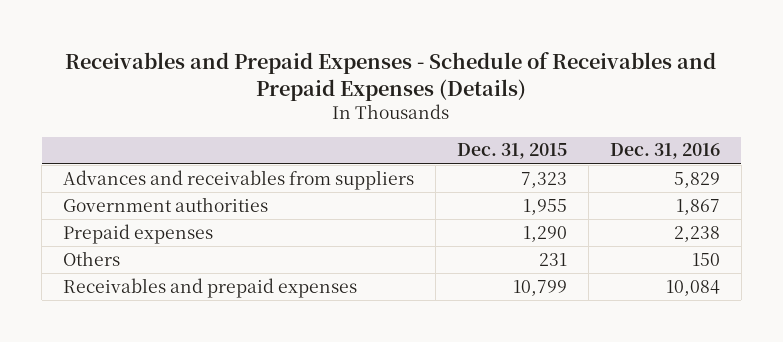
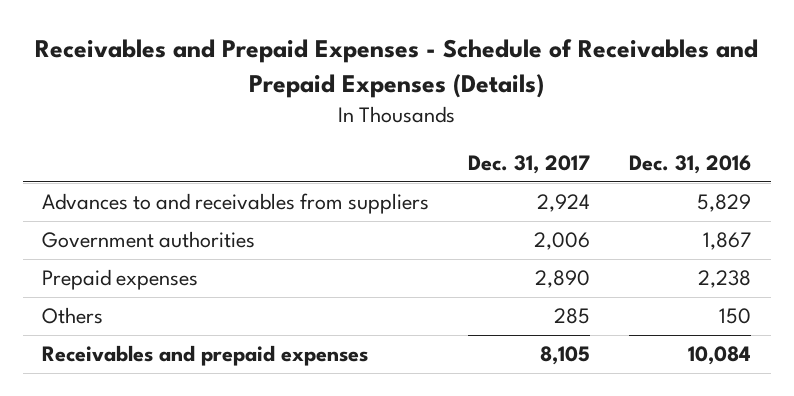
- | Dec. 31, 2015 | Dec. 31, 2016
+ | Dec. 31, 2017 | Dec. 31, 2016
- Advances and receivables from suppliers | 7,323 | 5,829
+ Advances to and receivables from suppliers | 2,924 | 5,829

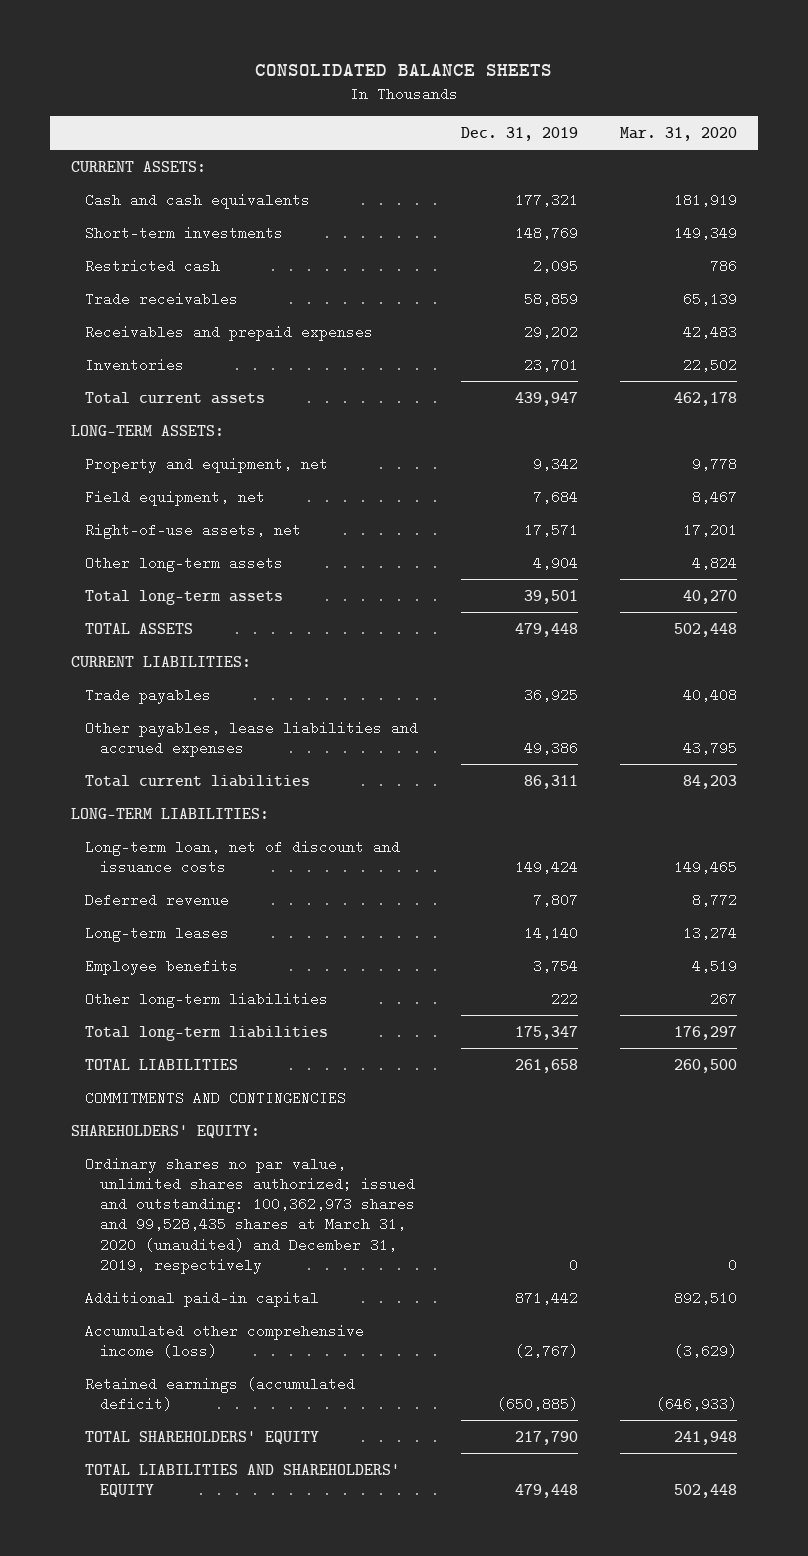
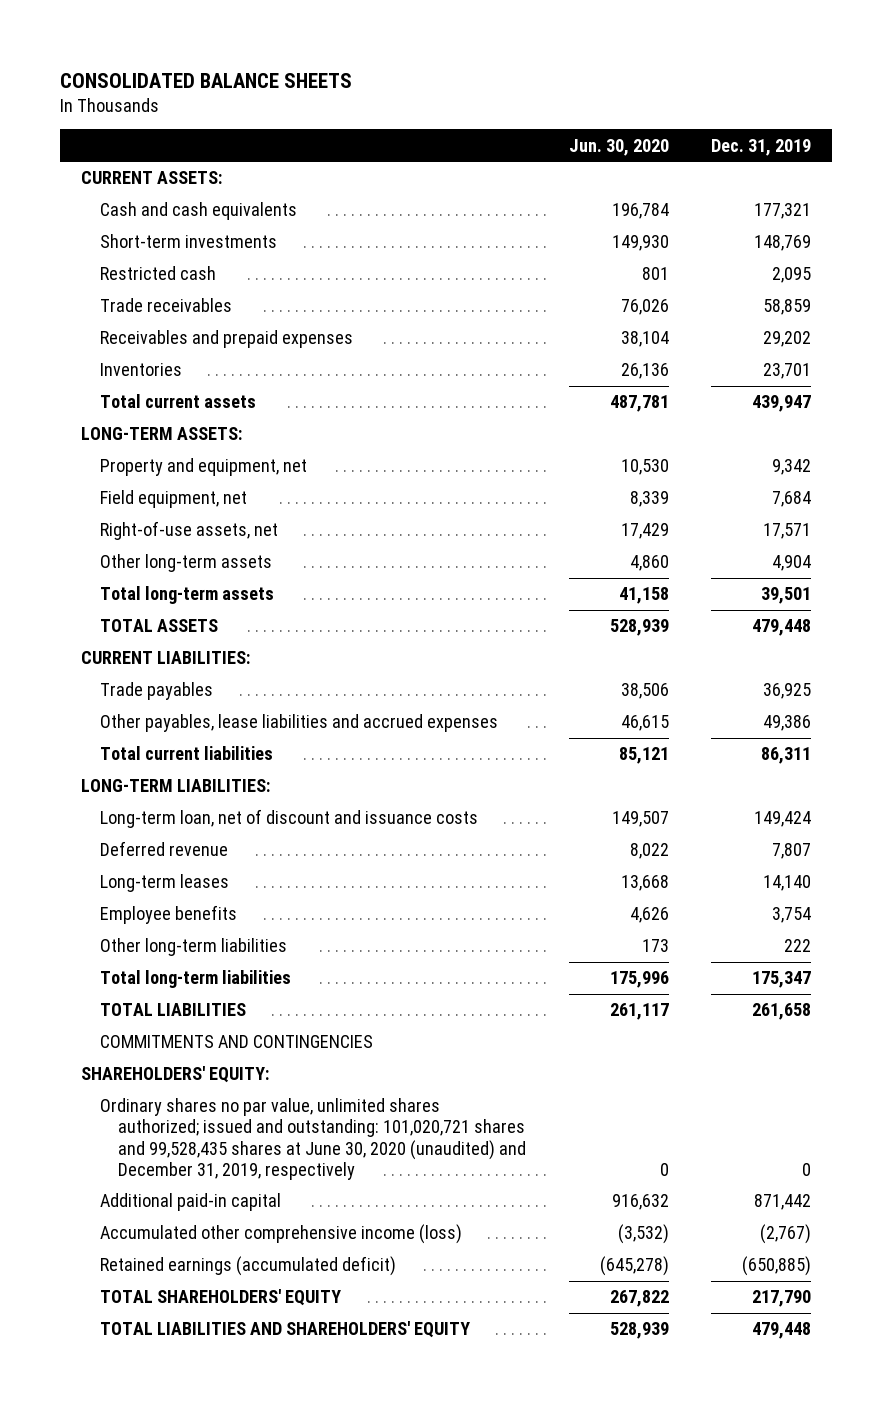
- | Dec. 31, 2019 | Mar. 31, 2020
+ | Jun. 30, 2020 | Dec. 31, 2019
- Ordinary shares no par value, unlimited shares authorized; issued and outstanding: 100,362,973 shares and 99,528,435 shares at March 31, 2020 (unaudited) and December 31, 2019, respectively | 0 | 0
+ Ordinary shares no par value, unlimited shares authorized; issued and outstanding: 101,020,721 shares and 99,528,435 shares at June 30, 2020 (unaudited) and December 31, 2019, respectively | 0 | 0

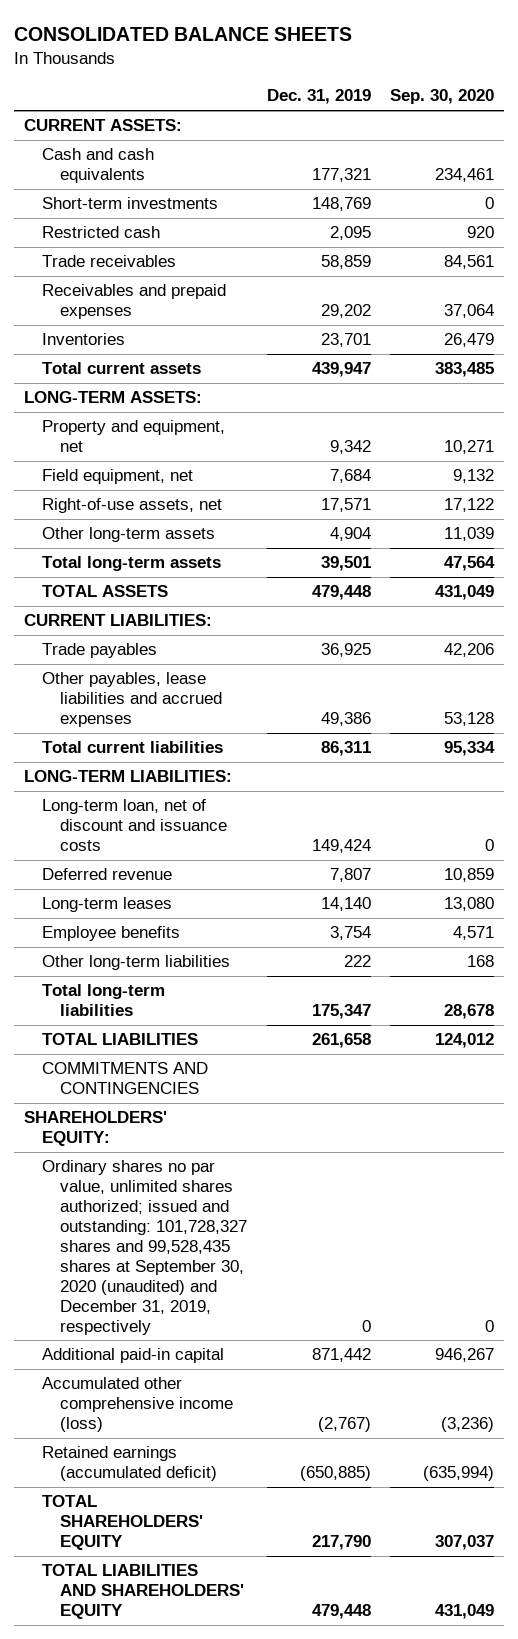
- | Jun. 30, 2020 | Dec. 31, 2019
+ | Dec. 31, 2019 | Sep. 30, 2020
- Ordinary shares no par value, unlimited shares authorized; issued and outstanding: 101,020,721 shares and 99,528,435 shares at June 30, 2020 (unaudited) and December 31, 2019, respectively | 0 | 0
+ Ordinary shares no par value, unlimited shares authorized; issued and outstanding: 101,728,327 shares and 99,528,435 shares at September 30, 2020 (unaudited) and December 31, 2019, respectively | 0 | 0

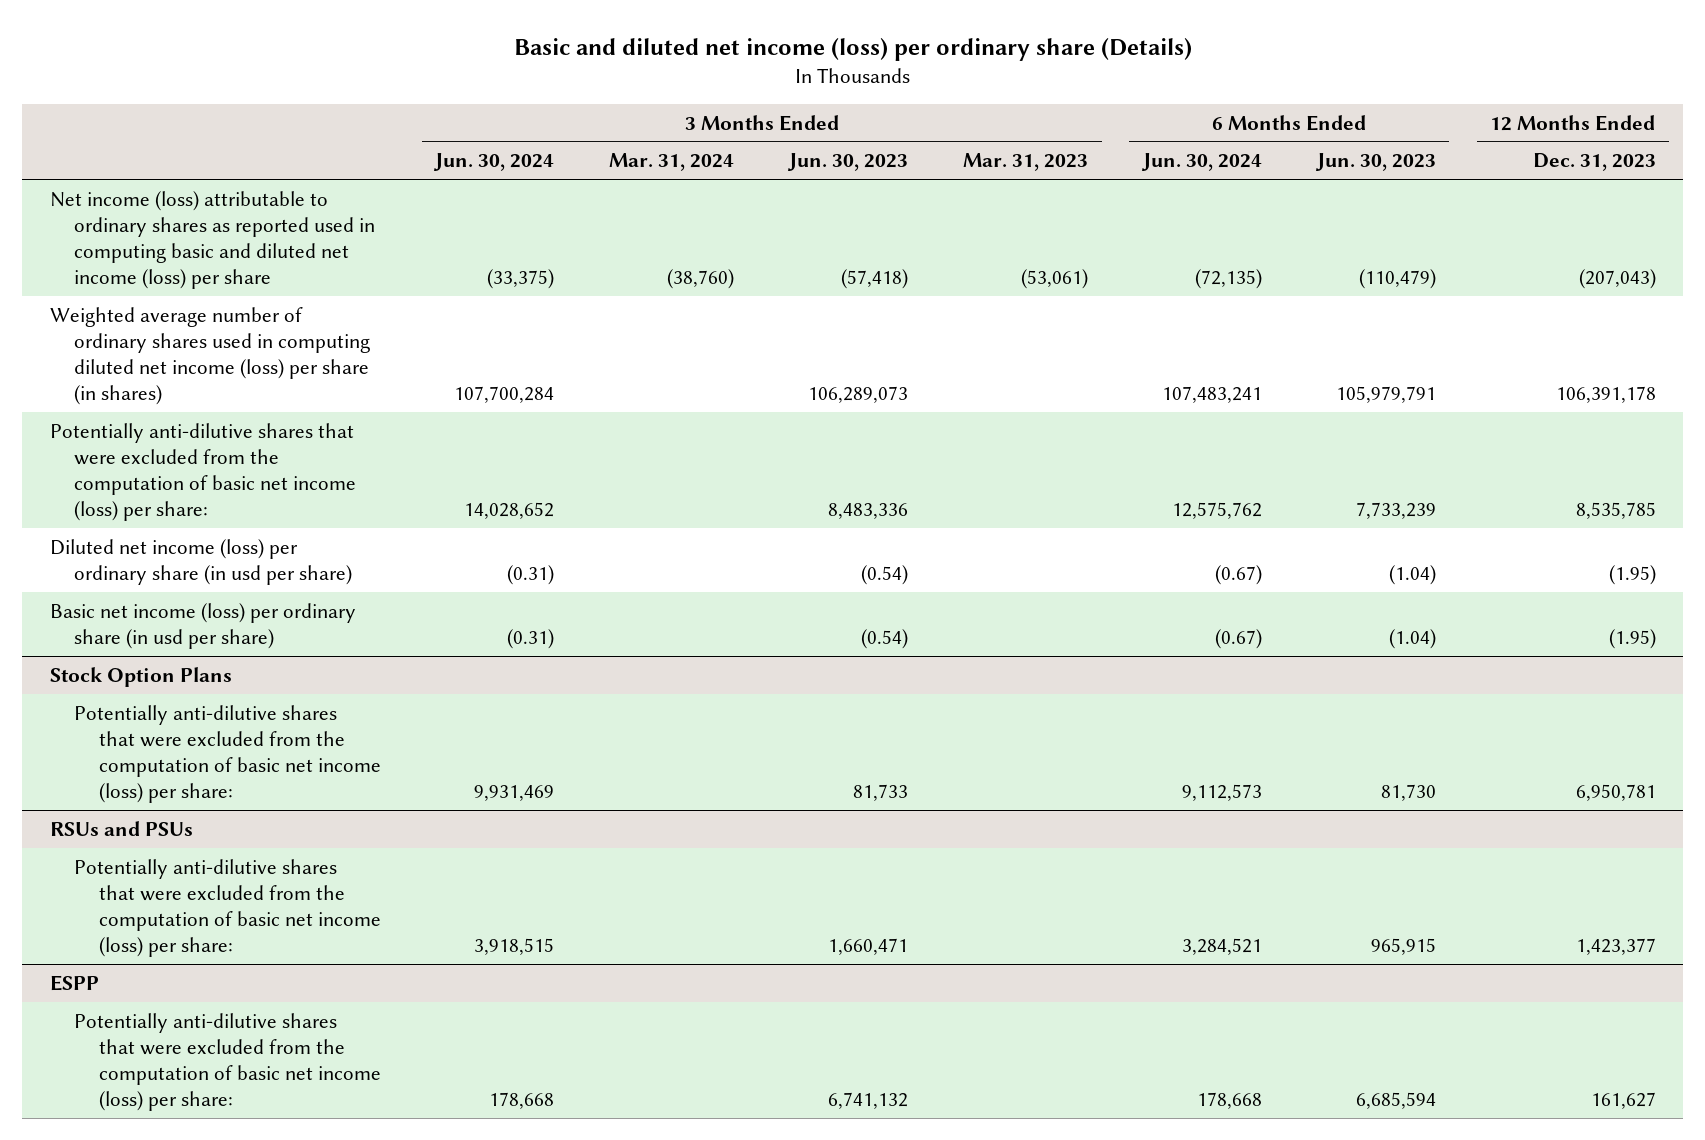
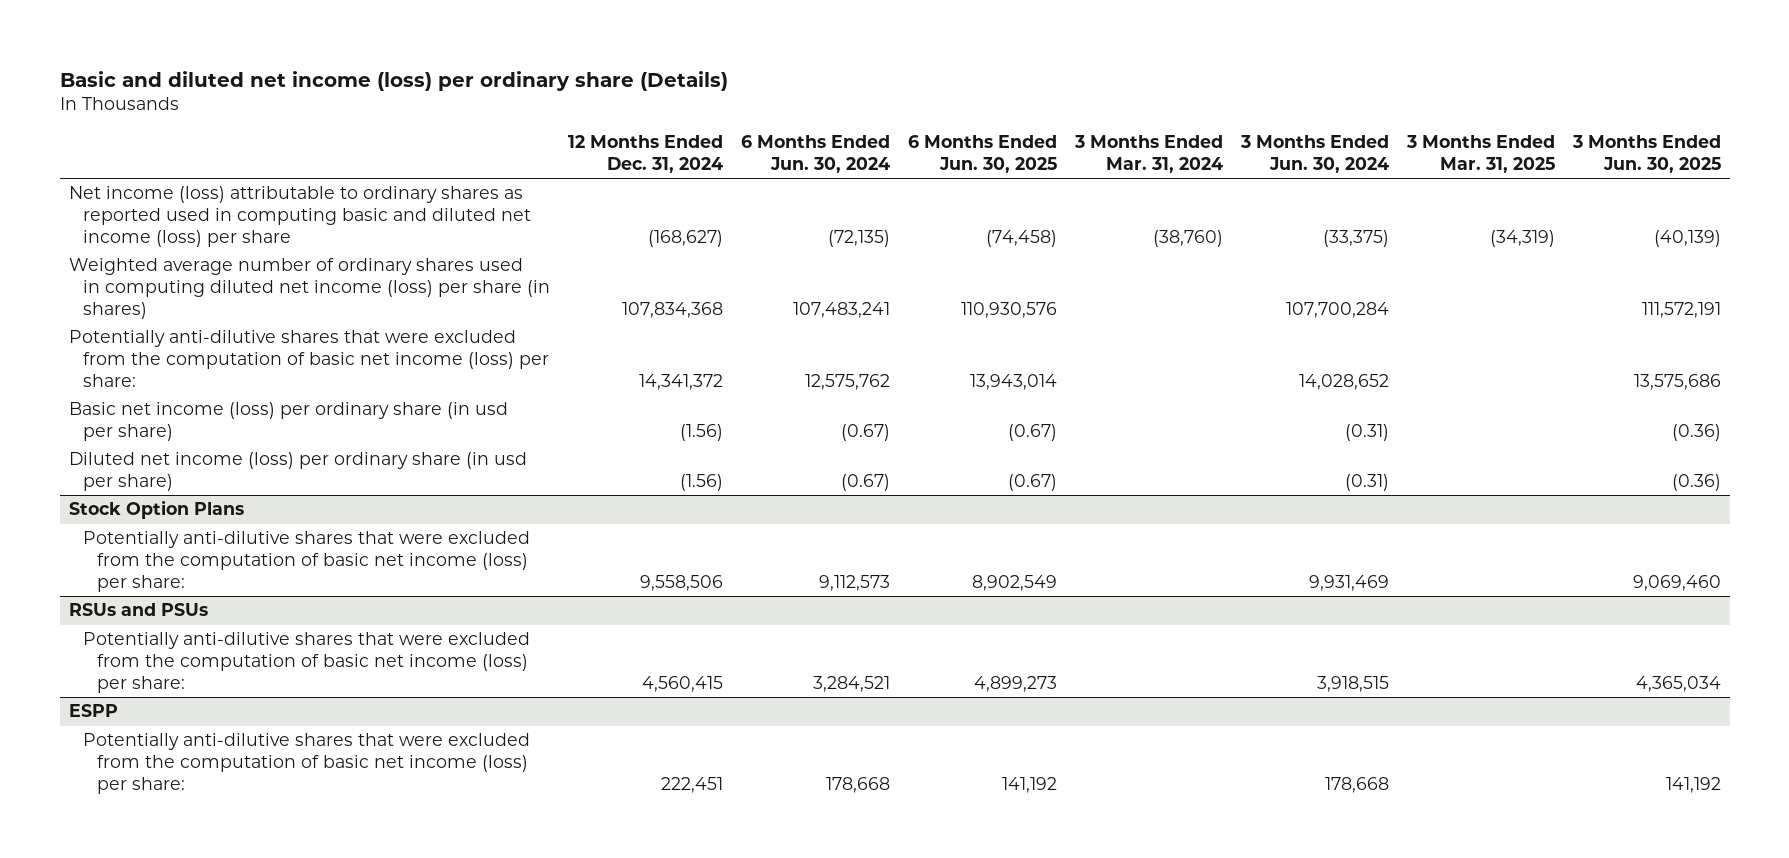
- | 3 Months Ended Jun. 30, 2024 | 3 Months Ended Mar. 31, 2024 | 3 Months Ended Jun. 30, 2023 | 3 Months Ended Mar. 31, 2023 | 6 Months Ended Jun. 30, 2024 | 6 Months Ended Jun. 30, 2023 | 12 Months Ended Dec. 31, 2023
+ | 12 Months Ended Dec. 31, 2024 | 6 Months Ended Jun. 30, 2024 | 6 Months Ended Jun. 30, 2025 | 3 Months Ended Mar. 31, 2024 | 3 Months Ended Jun. 30, 2024 | 3 Months Ended Mar. 31, 2025 | 3 Months Ended Jun. 30, 2025
moved down: Diluted net income (loss) per ordinary share (in usd per share) | (1.56) | (0.67) | (0.67) | | (0.31) | | (0.36)

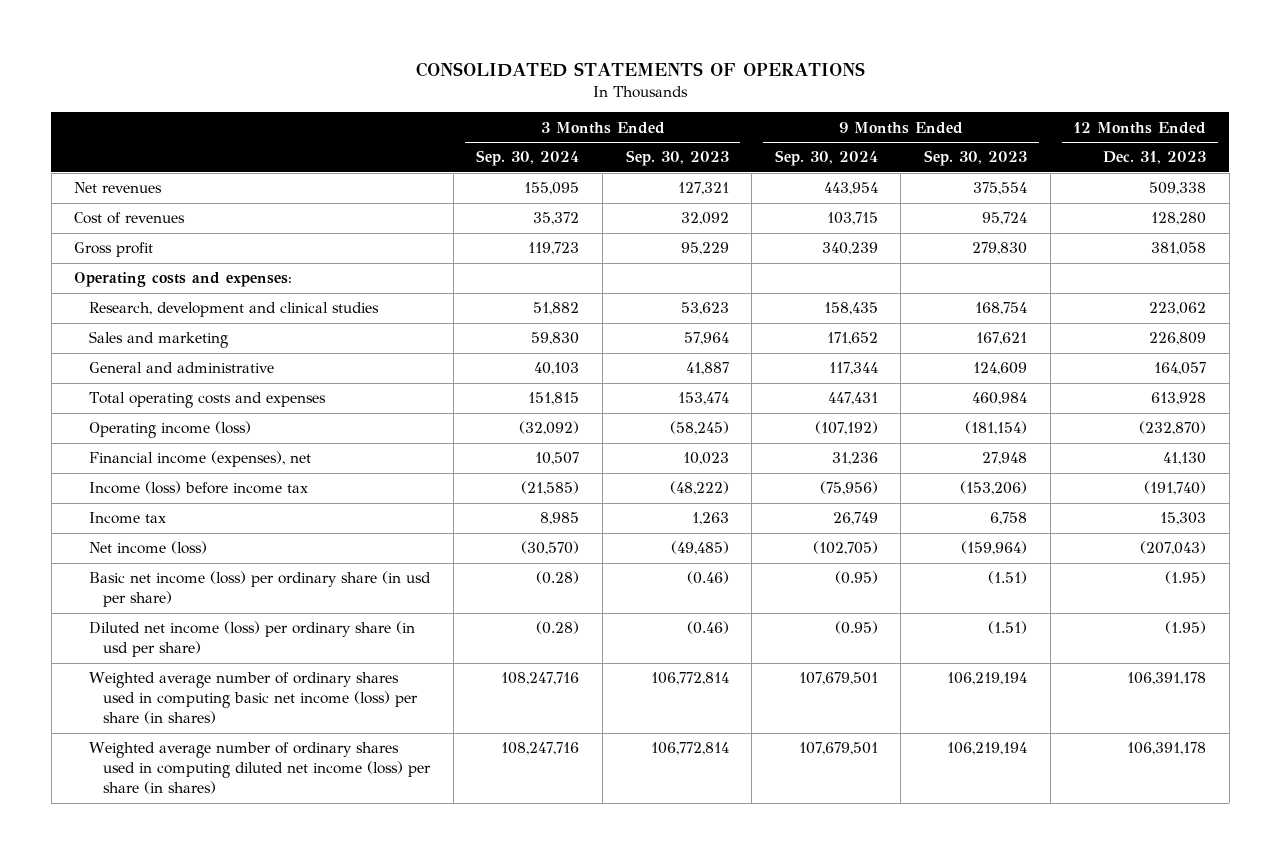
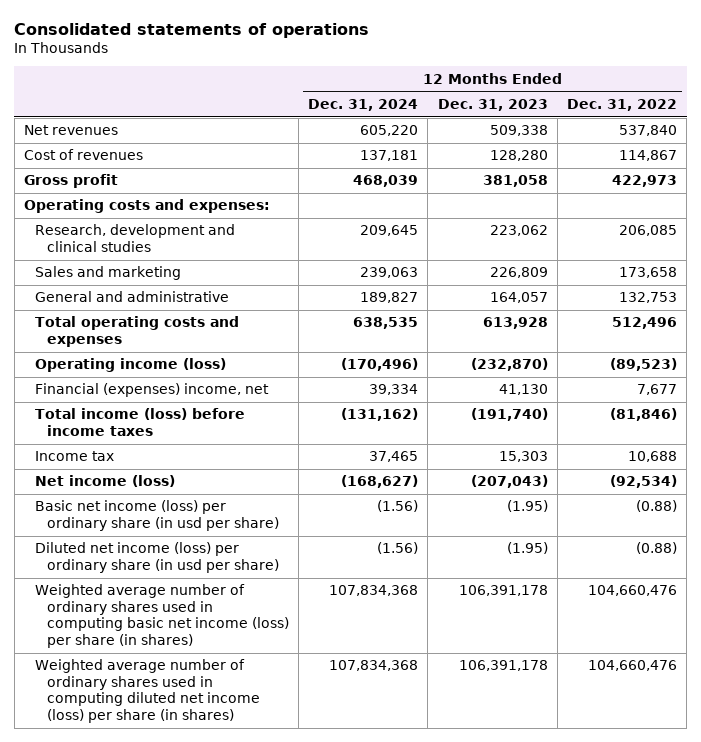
- CONSOLIDATED STATEMENTS OF OPERATIONS
+ Consolidated statements of operations
- | 3 Months Ended Sep. 30, 2024 | 3 Months Ended Sep. 30, 2023 | 9 Months Ended Sep. 30, 2024 | 9 Months Ended Sep. 30, 2023 | 12 Months Ended Dec. 31, 2023
+ | 12 Months Ended Dec. 31, 2024 | 12 Months Ended Dec. 31, 2023 | 12 Months Ended Dec. 31, 2022
- Financial income (expenses), net | 10,507 | 10,023 | 31,236 | 27,948 | 41,130
- Income (loss) before income tax | (21,585) | (48,222) | (75,956) | (153,206) | (191,740)
+ Financial (expenses) income, net | 39,334 | 41,130 | 7,677
+ Total income (loss) before income taxes | (131,162) | (191,740) | (81,846)

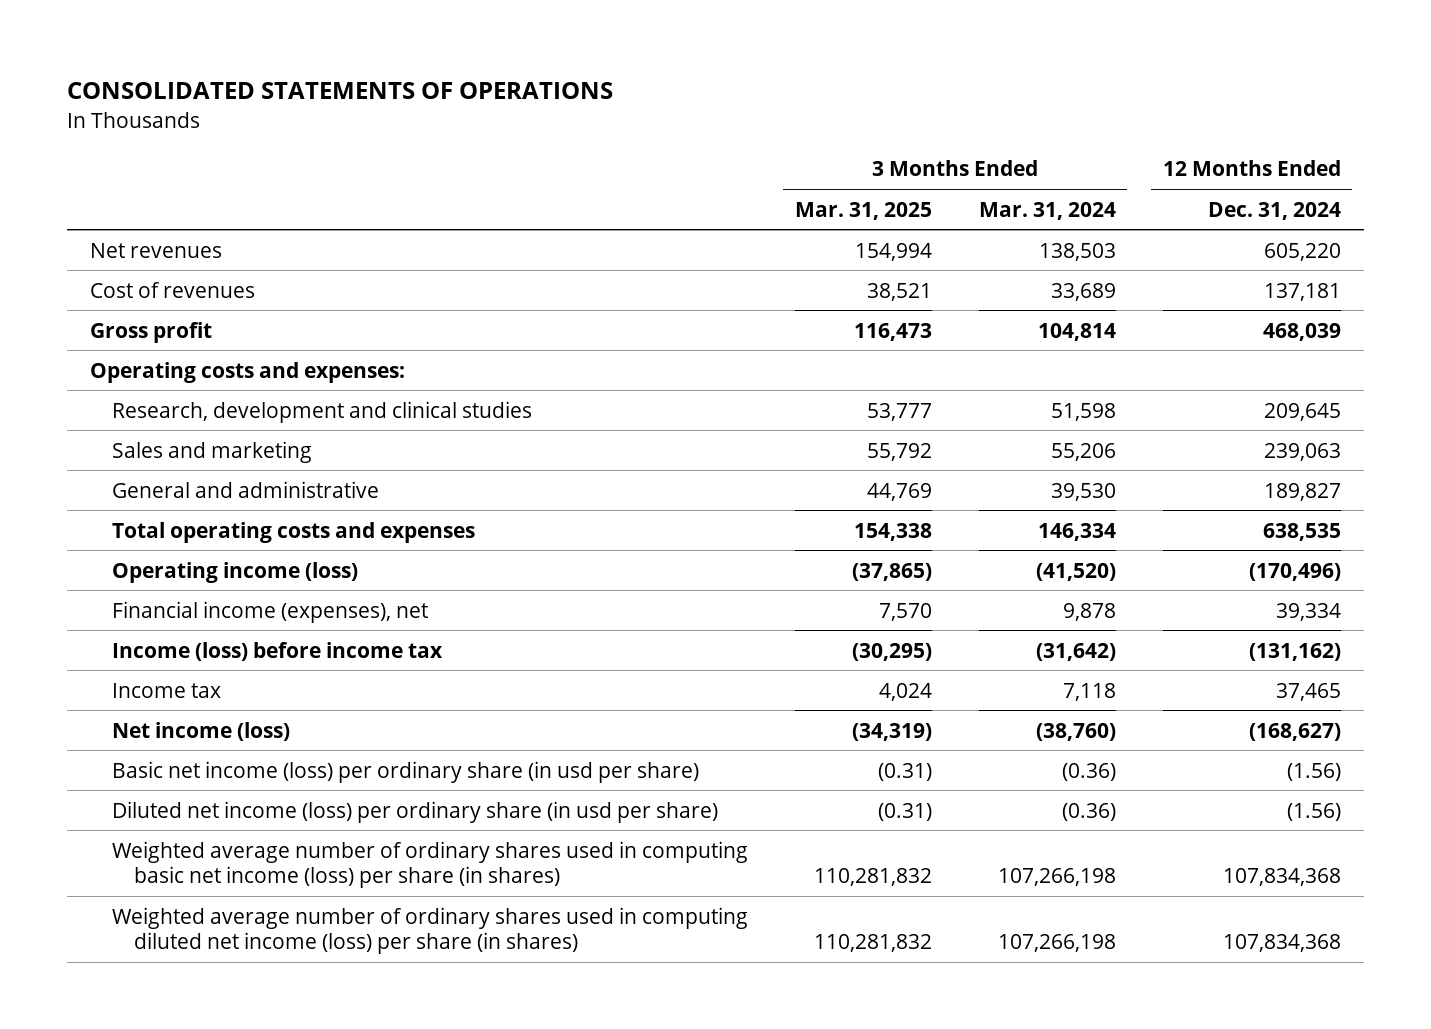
- Consolidated statements of operations
+ CONSOLIDATED STATEMENTS OF OPERATIONS
- | 12 Months Ended Dec. 31, 2024 | 12 Months Ended Dec. 31, 2023 | 12 Months Ended Dec. 31, 2022
+ | 3 Months Ended Mar. 31, 2025 | 3 Months Ended Mar. 31, 2024 | 12 Months Ended Dec. 31, 2024
- Financial (expenses) income, net | 39,334 | 41,130 | 7,677
- Total income (loss) before income taxes | (131,162) | (191,740) | (81,846)
+ Financial income (expenses), net | 7,570 | 9,878 | 39,334
+ Income (loss) before income tax | (30,295) | (31,642) | (131,162)

